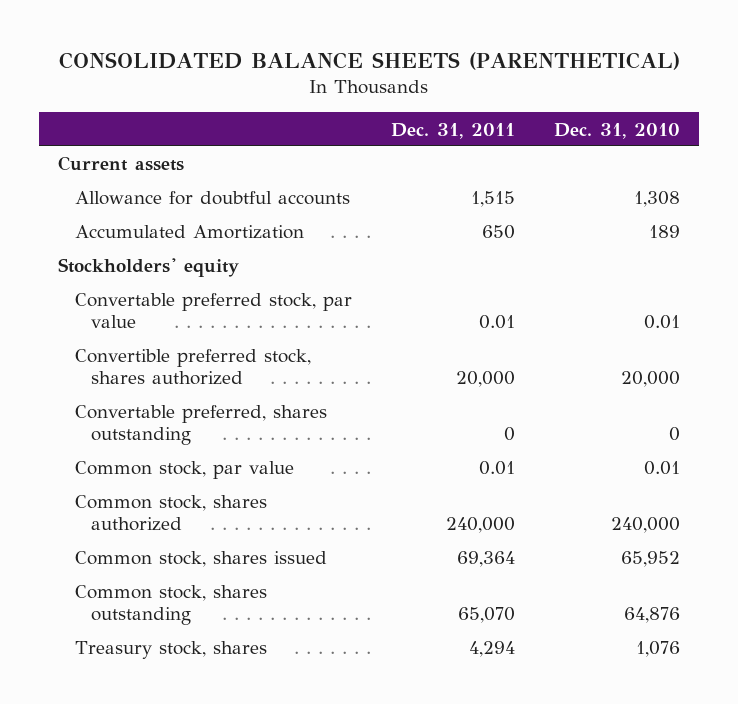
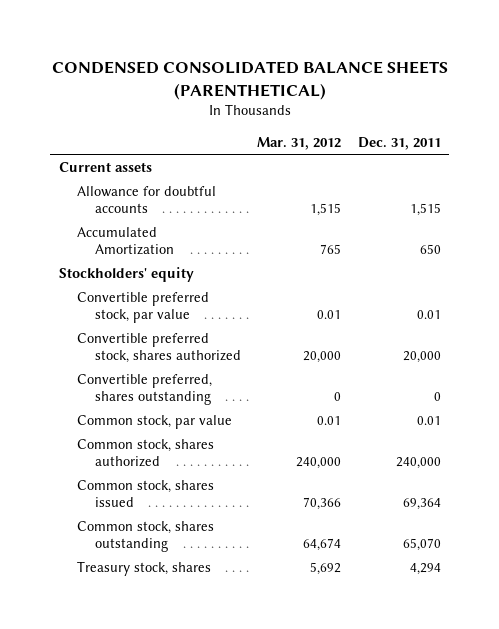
- CONSOLIDATED BALANCE SHEETS (PARENTHETICAL)
+ CONDENSED CONSOLIDATED BALANCE SHEETS (PARENTHETICAL)
- | Dec. 31, 2011 | Dec. 31, 2010
+ | Mar. 31, 2012 | Dec. 31, 2011
- Convertable preferred stock, par value | 0.01 | 0.01
+ Convertible preferred stock, par value | 0.01 | 0.01
- Convertable preferred, shares outstanding | 0 | 0
+ Convertible preferred, shares outstanding | 0 | 0

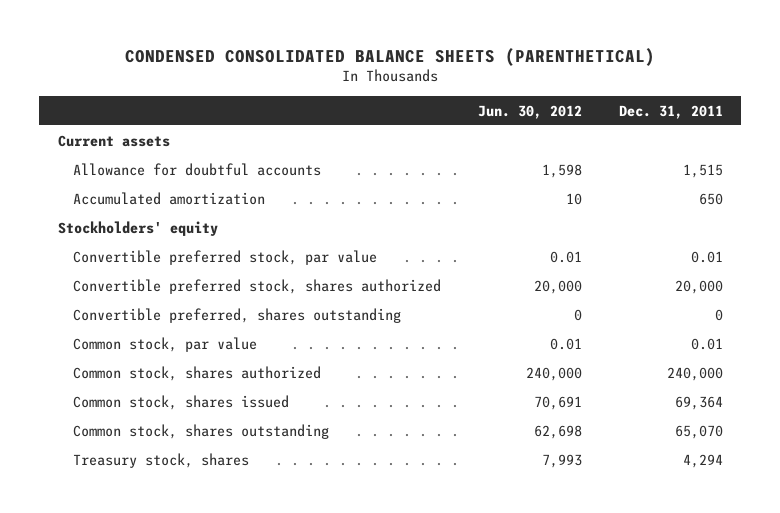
- | Mar. 31, 2012 | Dec. 31, 2011
+ | Jun. 30, 2012 | Dec. 31, 2011
- Accumulated Amortization | 765 | 650
+ Accumulated amortization | 10 | 650

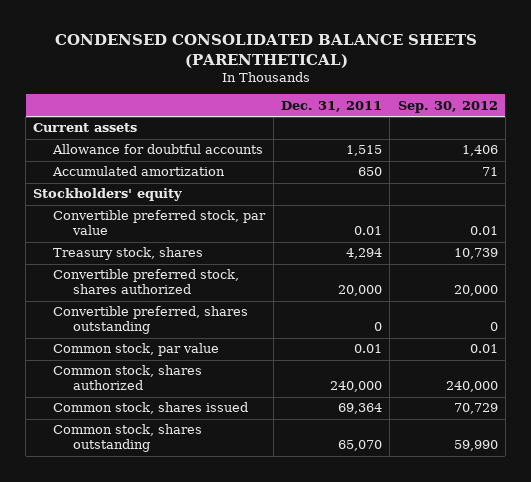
- | Jun. 30, 2012 | Dec. 31, 2011
+ | Dec. 31, 2011 | Sep. 30, 2012
moved up: Treasury stock, shares | 4,294 | 10,739

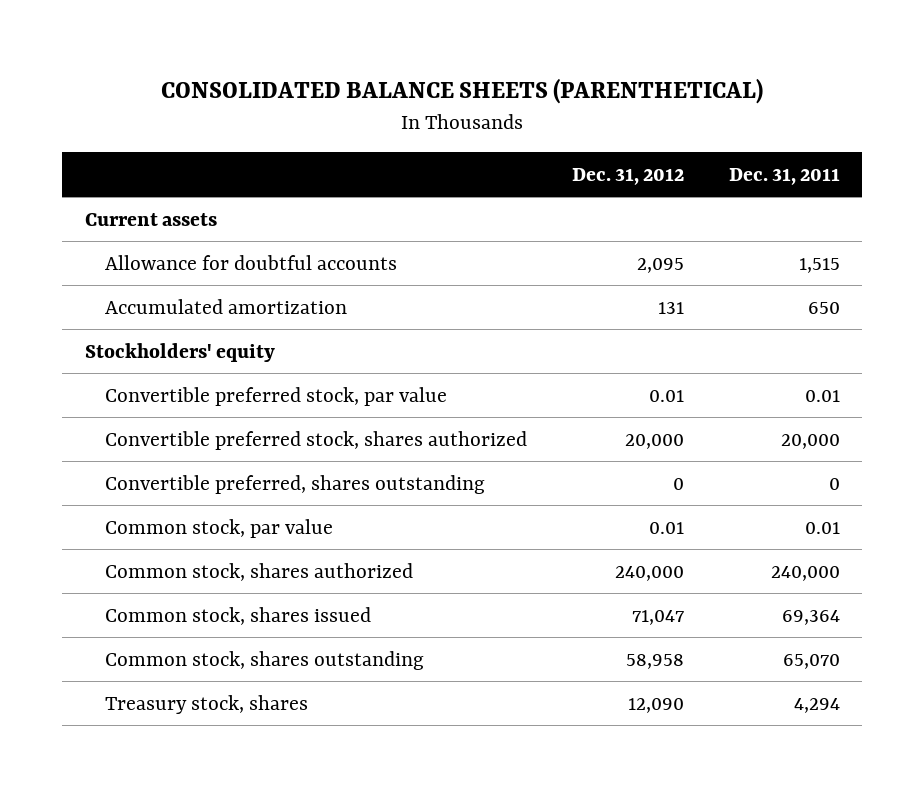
- CONDENSED CONSOLIDATED BALANCE SHEETS (PARENTHETICAL)
+ CONSOLIDATED BALANCE SHEETS (PARENTHETICAL)
- | Dec. 31, 2011 | Sep. 30, 2012
+ | Dec. 31, 2012 | Dec. 31, 2011
moved down: Treasury stock, shares | 12,090 | 4,294

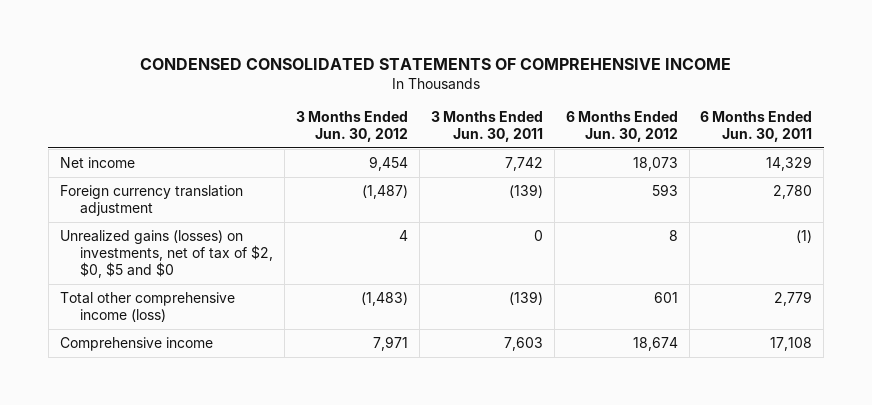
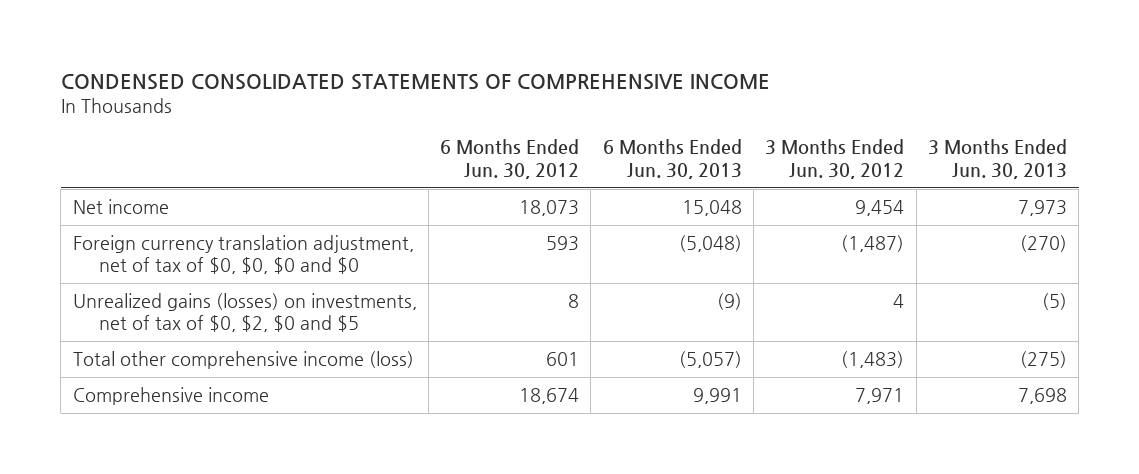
- | 3 Months Ended Jun. 30, 2012 | 3 Months Ended Jun. 30, 2011 | 6 Months Ended Jun. 30, 2012 | 6 Months Ended Jun. 30, 2011
+ | 6 Months Ended Jun. 30, 2012 | 6 Months Ended Jun. 30, 2013 | 3 Months Ended Jun. 30, 2012 | 3 Months Ended Jun. 30, 2013
- Foreign currency translation adjustment | (1,487) | (139) | 593 | 2,780
- Unrealized gains (losses) on investments, net of tax of $2, $0, $5 and $0 | 4 | 0 | 8 | (1)
+ Foreign currency translation adjustment, net of tax of $0, $0, $0 and $0 | 593 | (5,048) | (1,487) | (270)
+ Unrealized gains (losses) on investments, net of tax of $0, $2, $0 and $5 | 8 | (9) | 4 | (5)

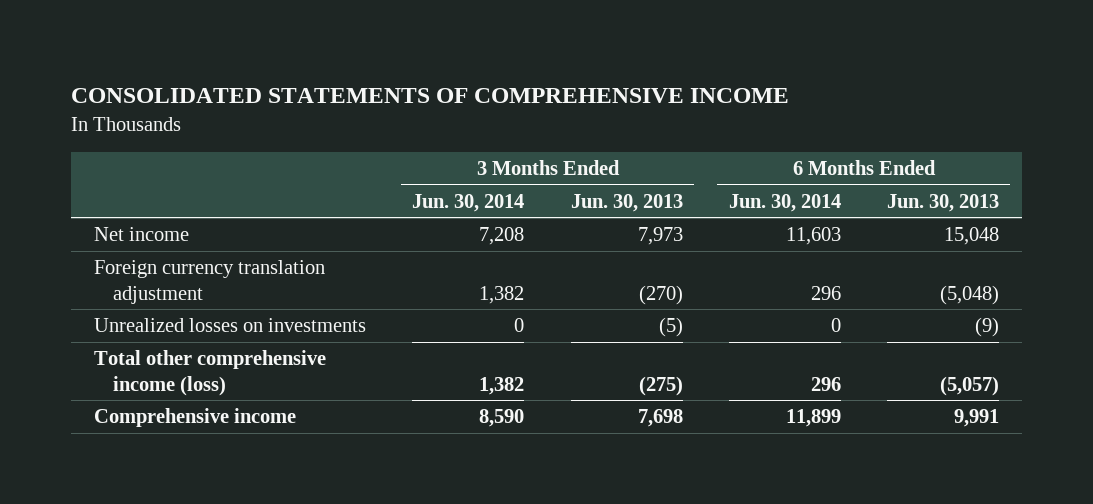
- CONDENSED CONSOLIDATED STATEMENTS OF COMPREHENSIVE INCOME
+ CONSOLIDATED STATEMENTS OF COMPREHENSIVE INCOME
- | 6 Months Ended Jun. 30, 2012 | 6 Months Ended Jun. 30, 2013 | 3 Months Ended Jun. 30, 2012 | 3 Months Ended Jun. 30, 2013
+ | 3 Months Ended Jun. 30, 2014 | 3 Months Ended Jun. 30, 2013 | 6 Months Ended Jun. 30, 2014 | 6 Months Ended Jun. 30, 2013
- Foreign currency translation adjustment, net of tax of $0, $0, $0 and $0 | 593 | (5,048) | (1,487) | (270)
- Unrealized gains (losses) on investments, net of tax of $0, $2, $0 and $5 | 8 | (9) | 4 | (5)
+ Foreign currency translation adjustment | 1,382 | (270) | 296 | (5,048)
+ Unrealized losses on investments | 0 | (5) | 0 | (9)

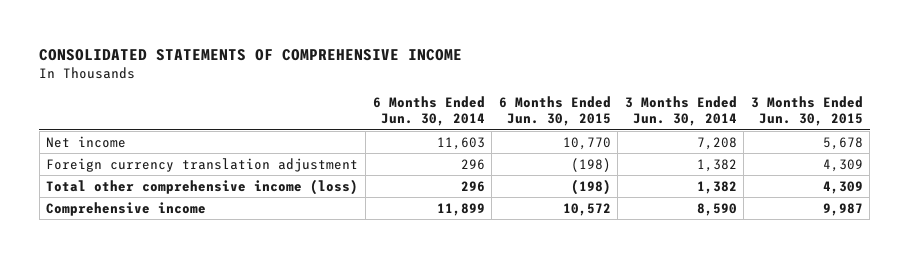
- | 3 Months Ended Jun. 30, 2014 | 3 Months Ended Jun. 30, 2013 | 6 Months Ended Jun. 30, 2014 | 6 Months Ended Jun. 30, 2013
+ | 6 Months Ended Jun. 30, 2014 | 6 Months Ended Jun. 30, 2015 | 3 Months Ended Jun. 30, 2014 | 3 Months Ended Jun. 30, 2015
- Unrealized losses on investments | 0 | (5) | 0 | (9)

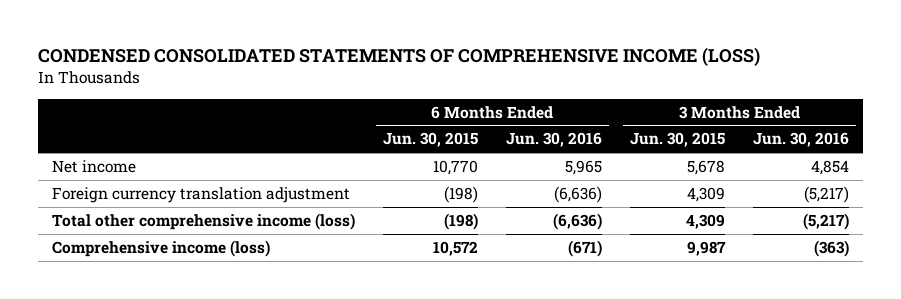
- CONSOLIDATED STATEMENTS OF COMPREHENSIVE INCOME
+ CONDENSED CONSOLIDATED STATEMENTS OF COMPREHENSIVE INCOME (LOSS)
- | 6 Months Ended Jun. 30, 2014 | 6 Months Ended Jun. 30, 2015 | 3 Months Ended Jun. 30, 2014 | 3 Months Ended Jun. 30, 2015
+ | 6 Months Ended Jun. 30, 2015 | 6 Months Ended Jun. 30, 2016 | 3 Months Ended Jun. 30, 2015 | 3 Months Ended Jun. 30, 2016
- Comprehensive income | 11,899 | 10,572 | 8,590 | 9,987
+ Comprehensive income (loss) | 10,572 | (671) | 9,987 | (363)

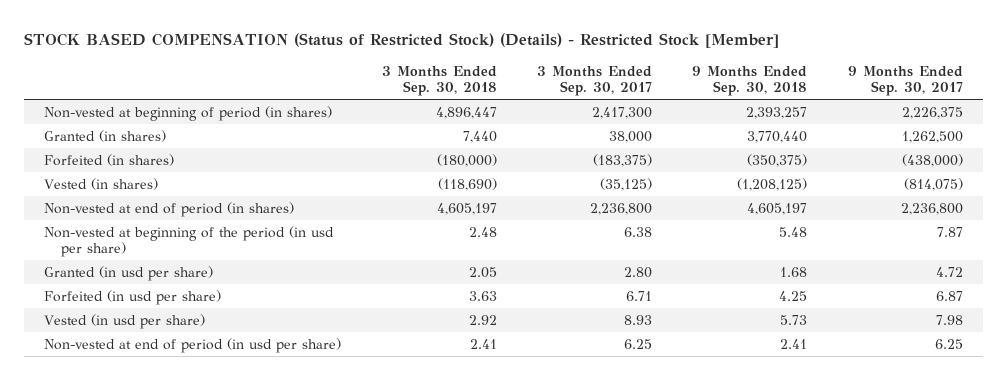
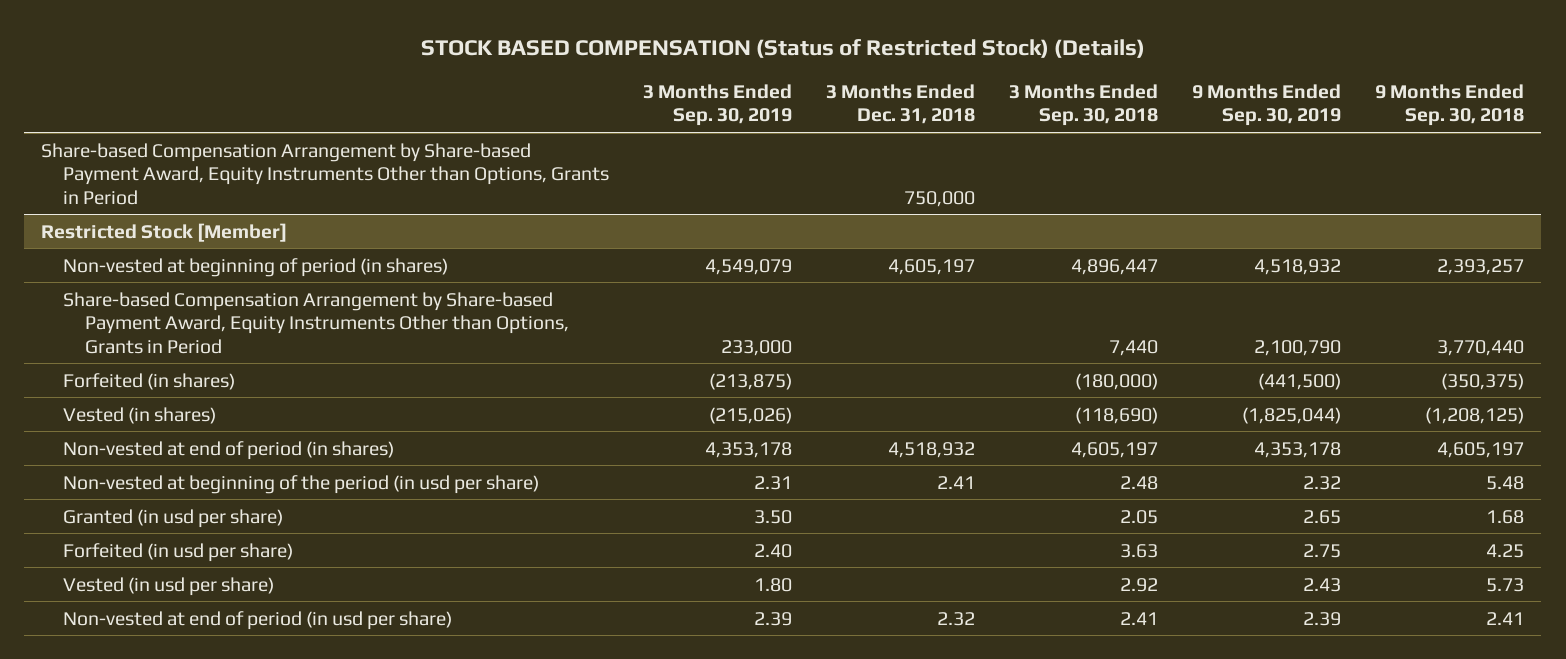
- STOCK BASED COMPENSATION (Status of Restricted Stock) (Details) - Restricted Stock [Member]
+ STOCK BASED COMPENSATION (Status of Restricted Stock) (Details)
- | 3 Months Ended Sep. 30, 2018 | 3 Months Ended Sep. 30, 2017 | 9 Months Ended Sep. 30, 2018 | 9 Months Ended Sep. 30, 2017
+ | 3 Months Ended Sep. 30, 2019 | 3 Months Ended Dec. 31, 2018 | 3 Months Ended Sep. 30, 2018 | 9 Months Ended Sep. 30, 2019 | 9 Months Ended Sep. 30, 2018
+ Share-based Compensation Arrangement by Share-based Payment Award, Equity Instruments Other than Options, Grants in Period | | 750,000 | | |
+ Restricted Stock [Member]
- Granted (in shares) | 7,440 | 38,000 | 3,770,440 | 1,262,500
+ Share-based Compensation Arrangement by Share-based Payment Award, Equity Instruments Other than Options, Grants in Period | 233,000 | | 7,440 | 2,100,790 | 3,770,440

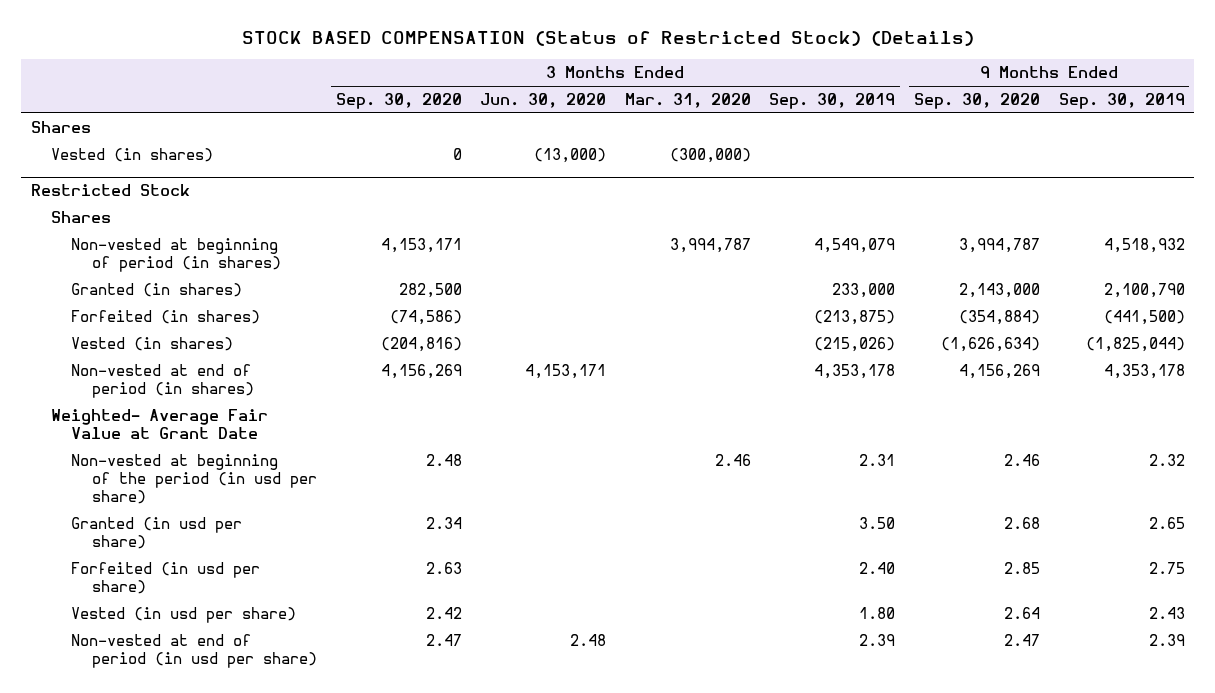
- | 3 Months Ended Sep. 30, 2019 | 3 Months Ended Dec. 31, 2018 | 3 Months Ended Sep. 30, 2018 | 9 Months Ended Sep. 30, 2019 | 9 Months Ended Sep. 30, 2018
+ | 3 Months Ended Sep. 30, 2020 | 3 Months Ended Jun. 30, 2020 | 3 Months Ended Mar. 31, 2020 | 3 Months Ended Sep. 30, 2019 | 9 Months Ended Sep. 30, 2020 | 9 Months Ended Sep. 30, 2019
- Share-based Compensation Arrangement by Share-based Payment Award, Equity Instruments Other than Options, Grants in Period | | 750,000 | | |
- Restricted Stock [Member]
+ Shares
+ Vested (in shares) | 0 | (13,000) | (300,000) | | |
+ Restricted Stock
+ Shares
- Share-based Compensation Arrangement by Share-based Payment Award, Equity Instruments Other than Options, Grants in Period | 233,000 | | 7,440 | 2,100,790 | 3,770,440
+ Granted (in shares) | 282,500 | | | 233,000 | 2,143,000 | 2,100,790
+ Weighted- Average Fair Value at Grant Date

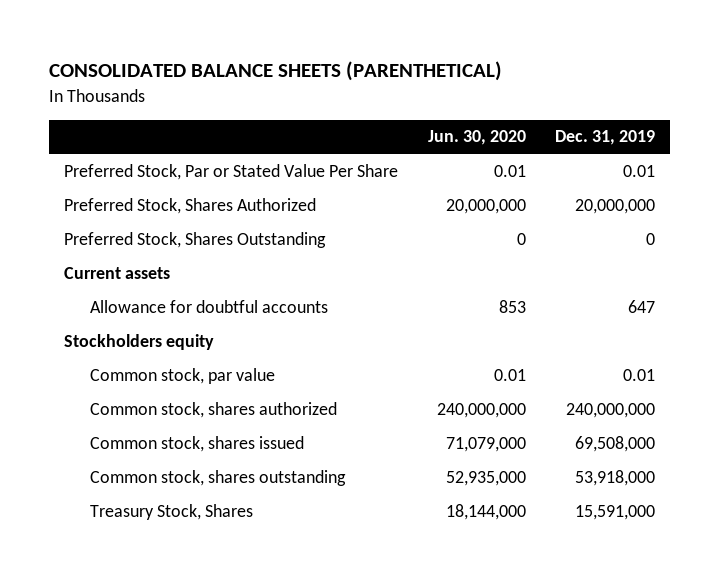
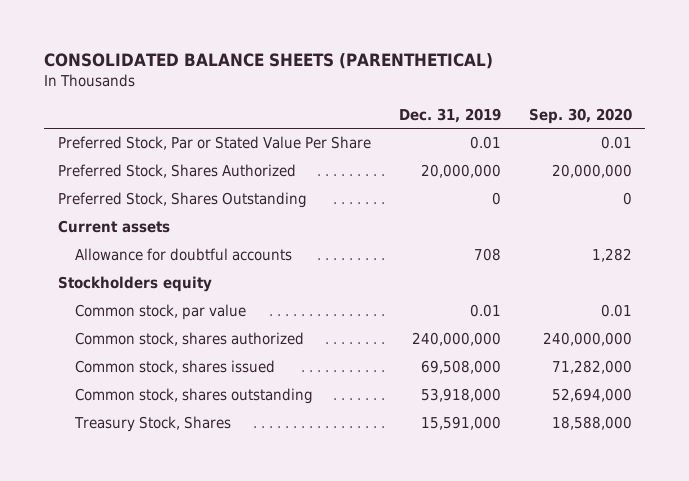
- | Jun. 30, 2020 | Dec. 31, 2019
+ | Dec. 31, 2019 | Sep. 30, 2020
- Allowance for doubtful accounts | 853 | 647
+ Allowance for doubtful accounts | 708 | 1,282

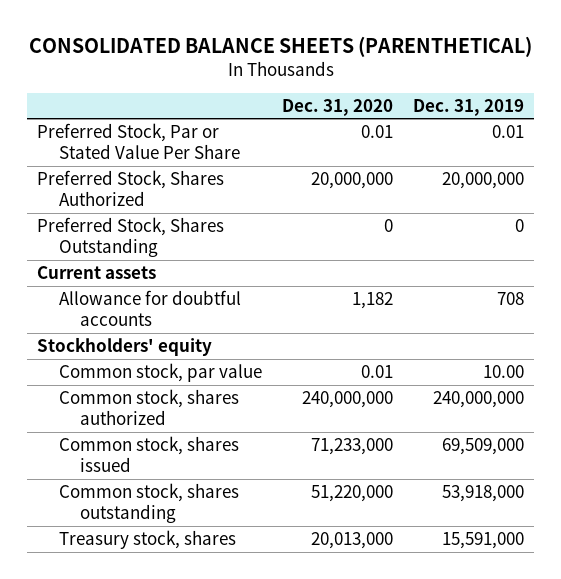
- | Dec. 31, 2019 | Sep. 30, 2020
+ | Dec. 31, 2020 | Dec. 31, 2019
- Stockholders equity
- Common stock, par value | 0.01 | 0.01
+ Stockholders' equity
+ Common stock, par value | 0.01 | 10.00
- Common stock, shares issued | 69,508,000 | 71,282,000
+ Common stock, shares issued | 71,233,000 | 69,509,000
- Treasury Stock, Shares | 15,591,000 | 18,588,000
+ Treasury stock, shares | 20,013,000 | 15,591,000

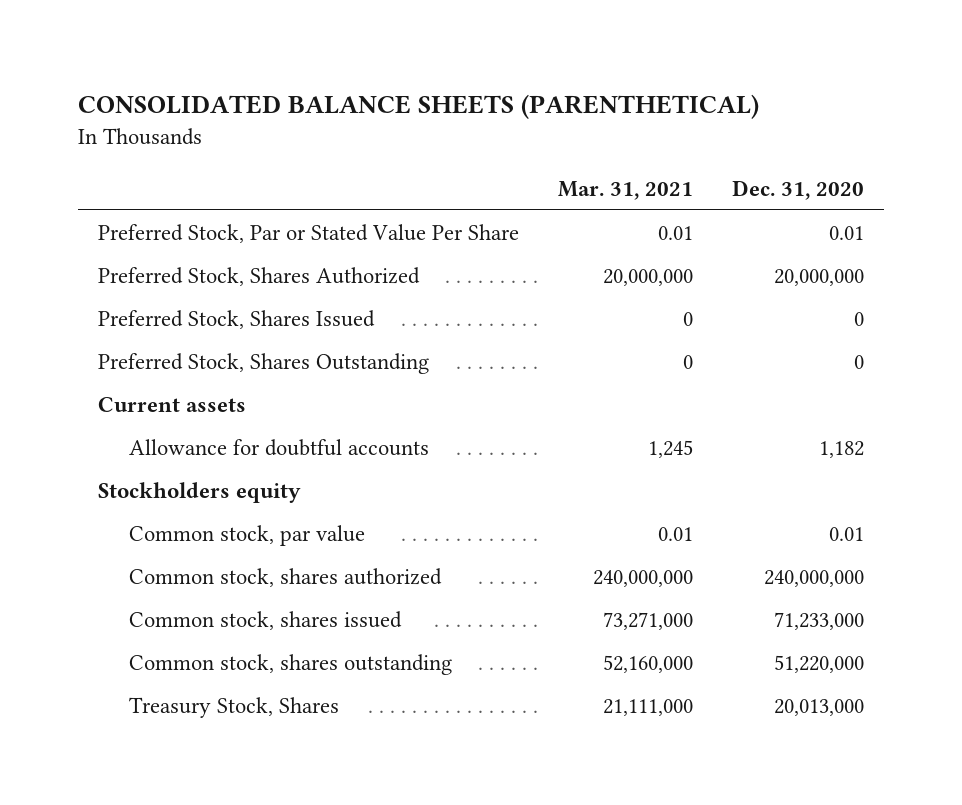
- | Dec. 31, 2020 | Dec. 31, 2019
+ | Mar. 31, 2021 | Dec. 31, 2020
+ Preferred Stock, Shares Issued | 0 | 0
- Stockholders' equity
+ Stockholders equity
- Treasury stock, shares | 20,013,000 | 15,591,000
+ Treasury Stock, Shares | 21,111,000 | 20,013,000

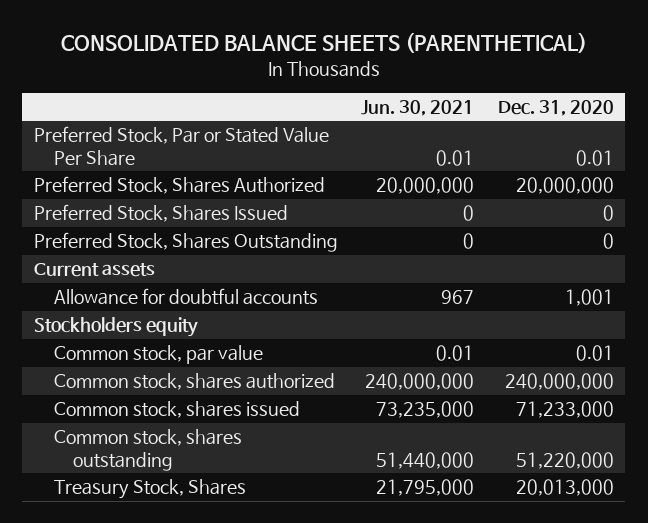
- | Mar. 31, 2021 | Dec. 31, 2020
+ | Jun. 30, 2021 | Dec. 31, 2020
- Allowance for doubtful accounts | 1,245 | 1,182
+ Allowance for doubtful accounts | 967 | 1,001

